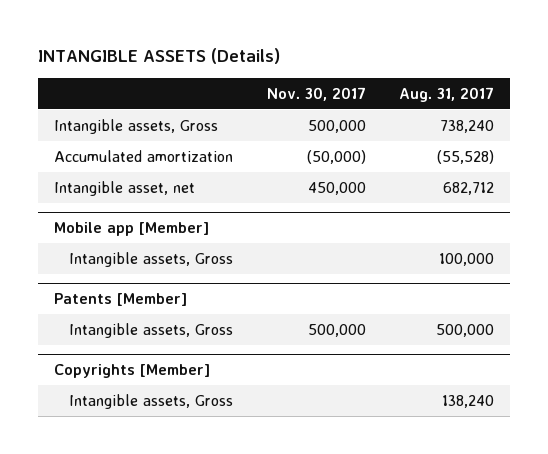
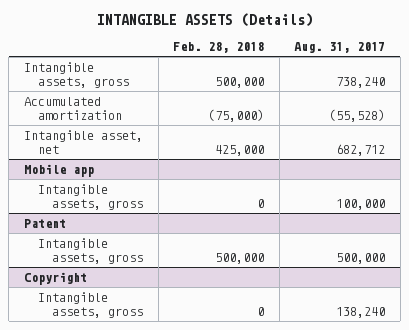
- | Nov. 30, 2017 | Aug. 31, 2017
+ | Feb. 28, 2018 | Aug. 31, 2017
- Intangible assets, Gross | 500,000 | 738,240
+ Intangible assets, gross | 500,000 | 738,240
- Mobile app [Member]
- Intangible assets, Gross | | 100,000
- Patents [Member]
- Intangible assets, Gross | 500,000 | 500,000
- Copyrights [Member]
- Intangible assets, Gross | | 138,240
+ Mobile app
+ Intangible assets, gross | 0 | 100,000
+ Patent
+ Intangible assets, gross | 500,000 | 500,000
+ Copyright
+ Intangible assets, gross | 0 | 138,240

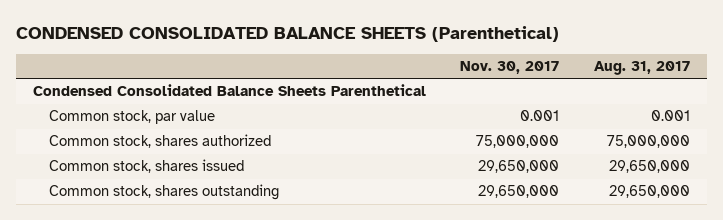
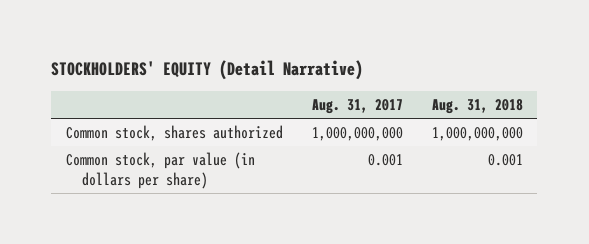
- CONDENSED CONSOLIDATED BALANCE SHEETS (Parenthetical)
+ STOCKHOLDERS' EQUITY (Detail Narrative)
- | Nov. 30, 2017 | Aug. 31, 2017
+ | Aug. 31, 2017 | Aug. 31, 2018
- Condensed Consolidated Balance Sheets Parenthetical
- Common stock, par value | 0.001 | 0.001
- Common stock, shares authorized | 75,000,000 | 75,000,000
- Common stock, shares issued | 29,650,000 | 29,650,000
- Common stock, shares outstanding | 29,650,000 | 29,650,000
+ Common stock, shares authorized | 1,000,000,000 | 1,000,000,000
+ Common stock, par value (in dollars per share) | 0.001 | 0.001

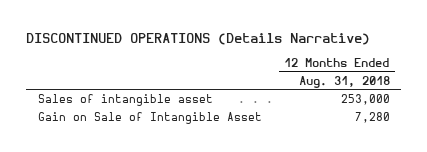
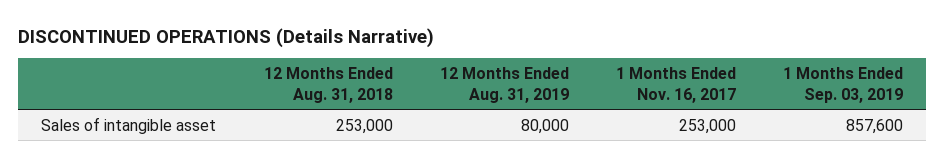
- | 12 Months Ended Aug. 31, 2018
+ | 12 Months Ended Aug. 31, 2018 | 12 Months Ended Aug. 31, 2019 | 1 Months Ended Nov. 16, 2017 | 1 Months Ended Sep. 03, 2019
- Gain on Sale of Intangible Asset | 7,280

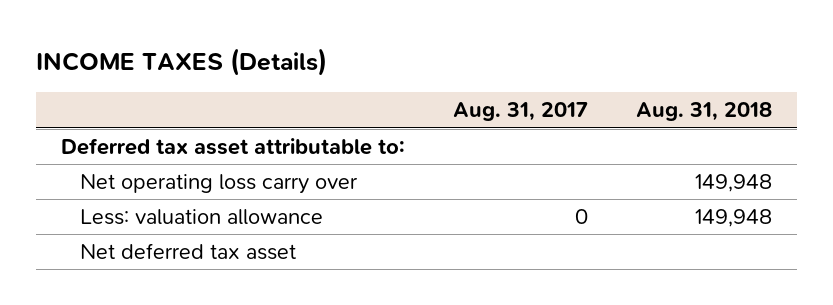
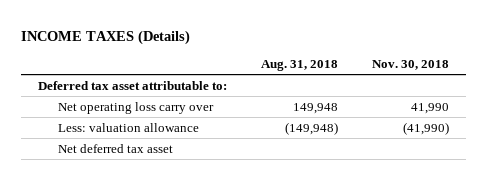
- | Aug. 31, 2017 | Aug. 31, 2018
+ | Aug. 31, 2018 | Nov. 30, 2018
- Less: valuation allowance | 0 | 149,948
+ Less: valuation allowance | (149,948) | (41,990)

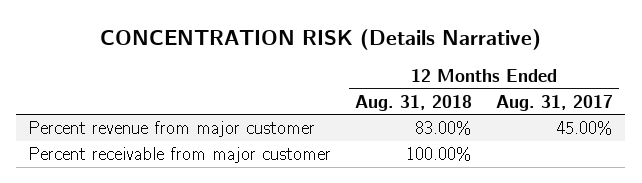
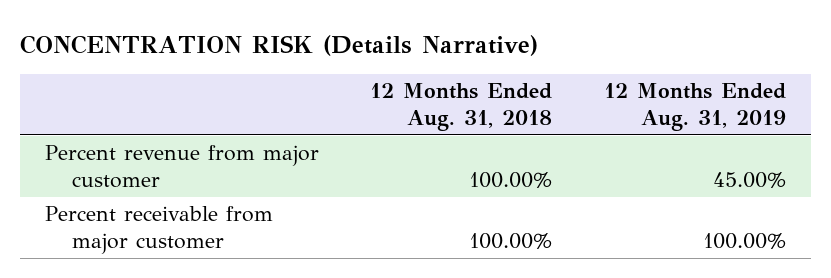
- | 12 Months Ended Aug. 31, 2018 | 12 Months Ended Aug. 31, 2017
+ | 12 Months Ended Aug. 31, 2018 | 12 Months Ended Aug. 31, 2019
- Percent revenue from major customer | 83.00% | 45.00%
+ Percent revenue from major customer | 100.00% | 45.00%

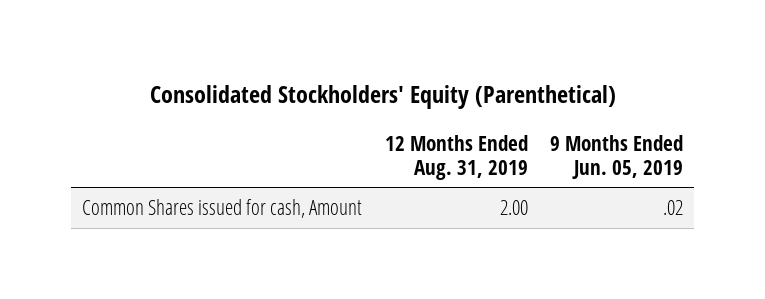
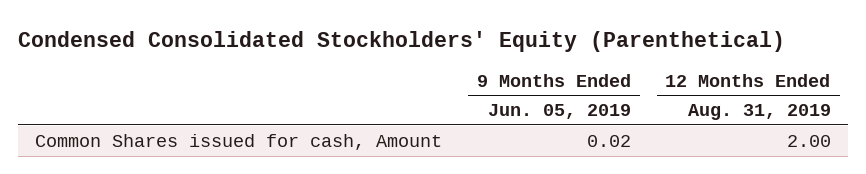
- Consolidated Stockholders' Equity (Parenthetical)
+ Condensed Consolidated Stockholders' Equity (Parenthetical)
- | 12 Months Ended Aug. 31, 2019 | 9 Months Ended Jun. 05, 2019
+ | 9 Months Ended Jun. 05, 2019 | 12 Months Ended Aug. 31, 2019
- Common Shares issued for cash, Amount | 2.00 | .02
+ Common Shares issued for cash, Amount | 0.02 | 2.00

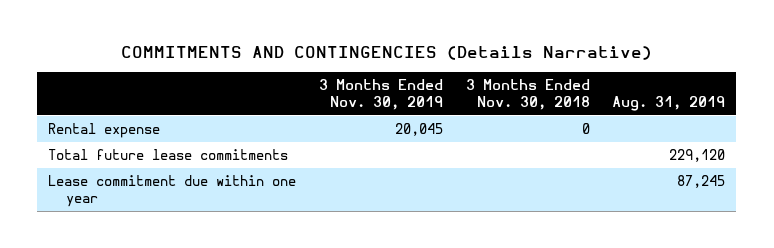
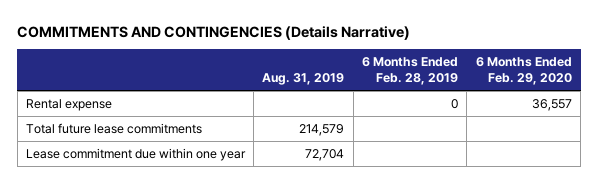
- | 3 Months Ended Nov. 30, 2019 | 3 Months Ended Nov. 30, 2018 | Aug. 31, 2019
+ | Aug. 31, 2019 | 6 Months Ended Feb. 28, 2019 | 6 Months Ended Feb. 29, 2020
- Total future lease commitments | | | 229,120
- Lease commitment due within one year | | | 87,245
+ Total future lease commitments | 214,579 | |
+ Lease commitment due within one year | 72,704 | |

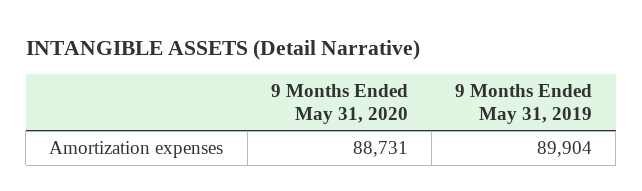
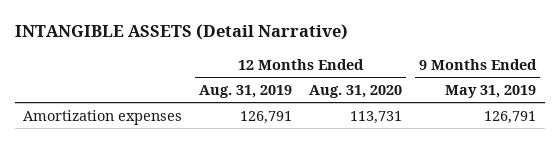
- | 9 Months Ended May 31, 2020 | 9 Months Ended May 31, 2019
+ | 12 Months Ended Aug. 31, 2019 | 12 Months Ended Aug. 31, 2020 | 9 Months Ended May 31, 2019
- Amortization expenses | 88,731 | 89,904
+ Amortization expenses | 126,791 | 113,731 | 126,791

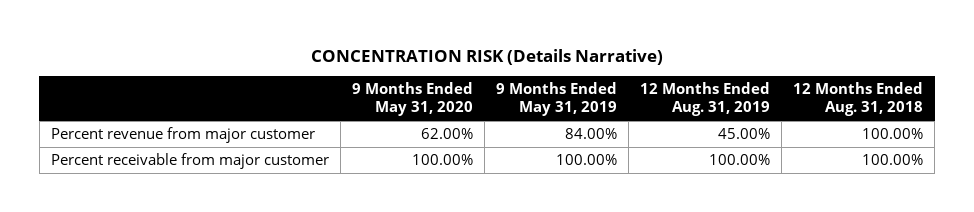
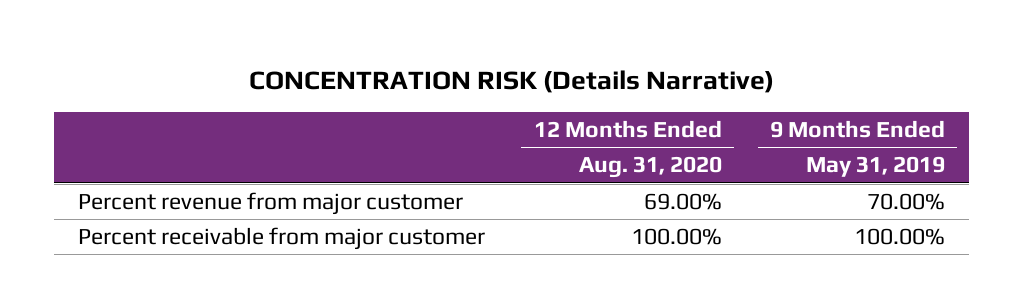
- | 9 Months Ended May 31, 2020 | 9 Months Ended May 31, 2019 | 12 Months Ended Aug. 31, 2019 | 12 Months Ended Aug. 31, 2018
+ | 12 Months Ended Aug. 31, 2020 | 9 Months Ended May 31, 2019
- Percent revenue from major customer | 62.00% | 84.00% | 45.00% | 100.00%
+ Percent revenue from major customer | 69.00% | 70.00%

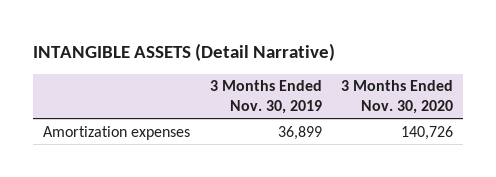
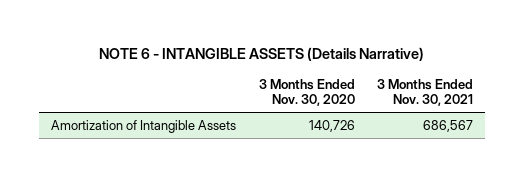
- INTANGIBLE ASSETS (Detail Narrative)
+ NOTE 6 - INTANGIBLE ASSETS (Details Narrative)
- | 3 Months Ended Nov. 30, 2019 | 3 Months Ended Nov. 30, 2020
+ | 3 Months Ended Nov. 30, 2020 | 3 Months Ended Nov. 30, 2021
- Amortization expenses | 36,899 | 140,726
+ Amortization of Intangible Assets | 140,726 | 686,567

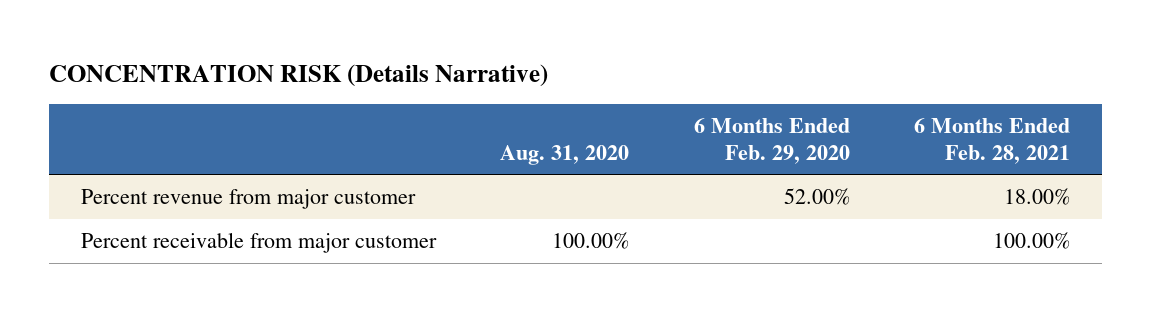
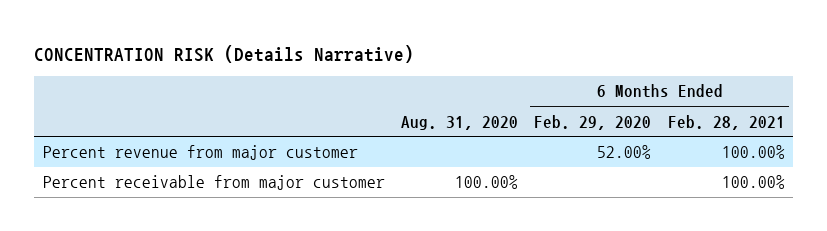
- Percent revenue from major customer | | 52.00% | 18.00%
+ Percent revenue from major customer | | 52.00% | 100.00%

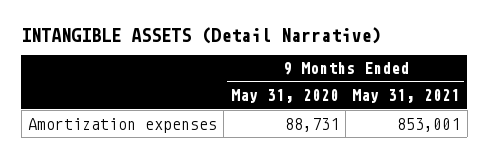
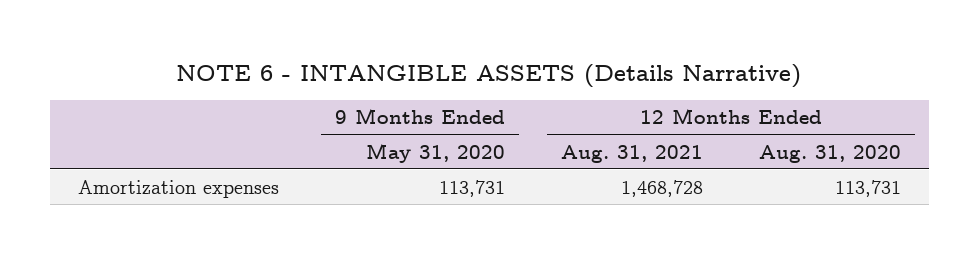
- INTANGIBLE ASSETS (Detail Narrative)
+ NOTE 6 - INTANGIBLE ASSETS (Details Narrative)
- | 9 Months Ended May 31, 2020 | 9 Months Ended May 31, 2021
+ | 9 Months Ended May 31, 2020 | 12 Months Ended Aug. 31, 2021 | 12 Months Ended Aug. 31, 2020
- Amortization expenses | 88,731 | 853,001
+ Amortization expenses | 113,731 | 1,468,728 | 113,731

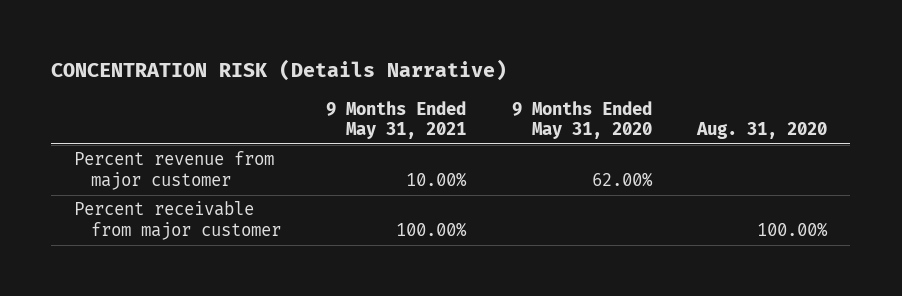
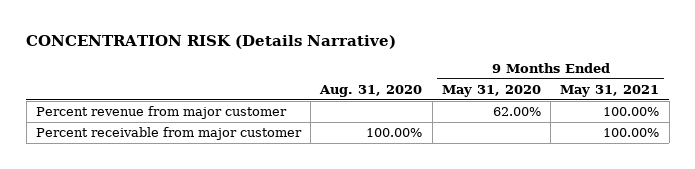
- | 9 Months Ended May 31, 2021 | 9 Months Ended May 31, 2020 | Aug. 31, 2020
+ | Aug. 31, 2020 | 9 Months Ended May 31, 2020 | 9 Months Ended May 31, 2021
- Percent revenue from major customer | 10.00% | 62.00% |
+ Percent revenue from major customer | | 62.00% | 100.00%

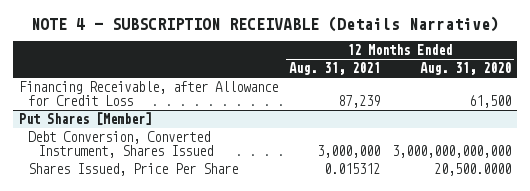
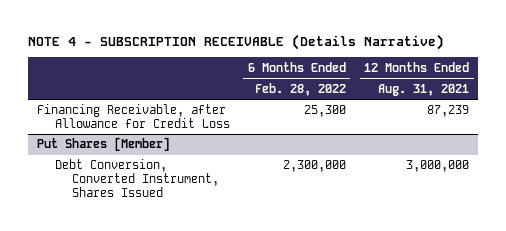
- | 12 Months Ended Aug. 31, 2021 | 12 Months Ended Aug. 31, 2020
+ | 6 Months Ended Feb. 28, 2022 | 12 Months Ended Aug. 31, 2021
@ Put Shares [Member]
- Shares Issued, Price Per Share | 0.015312 | 20,500.0000

